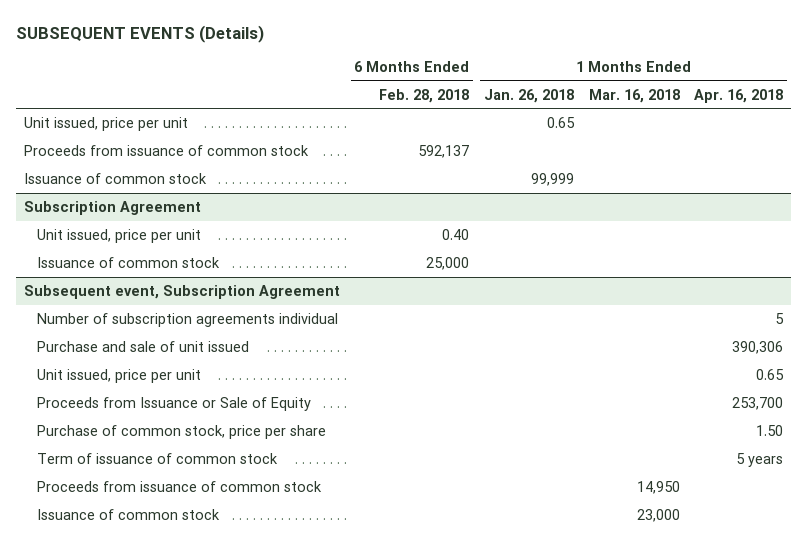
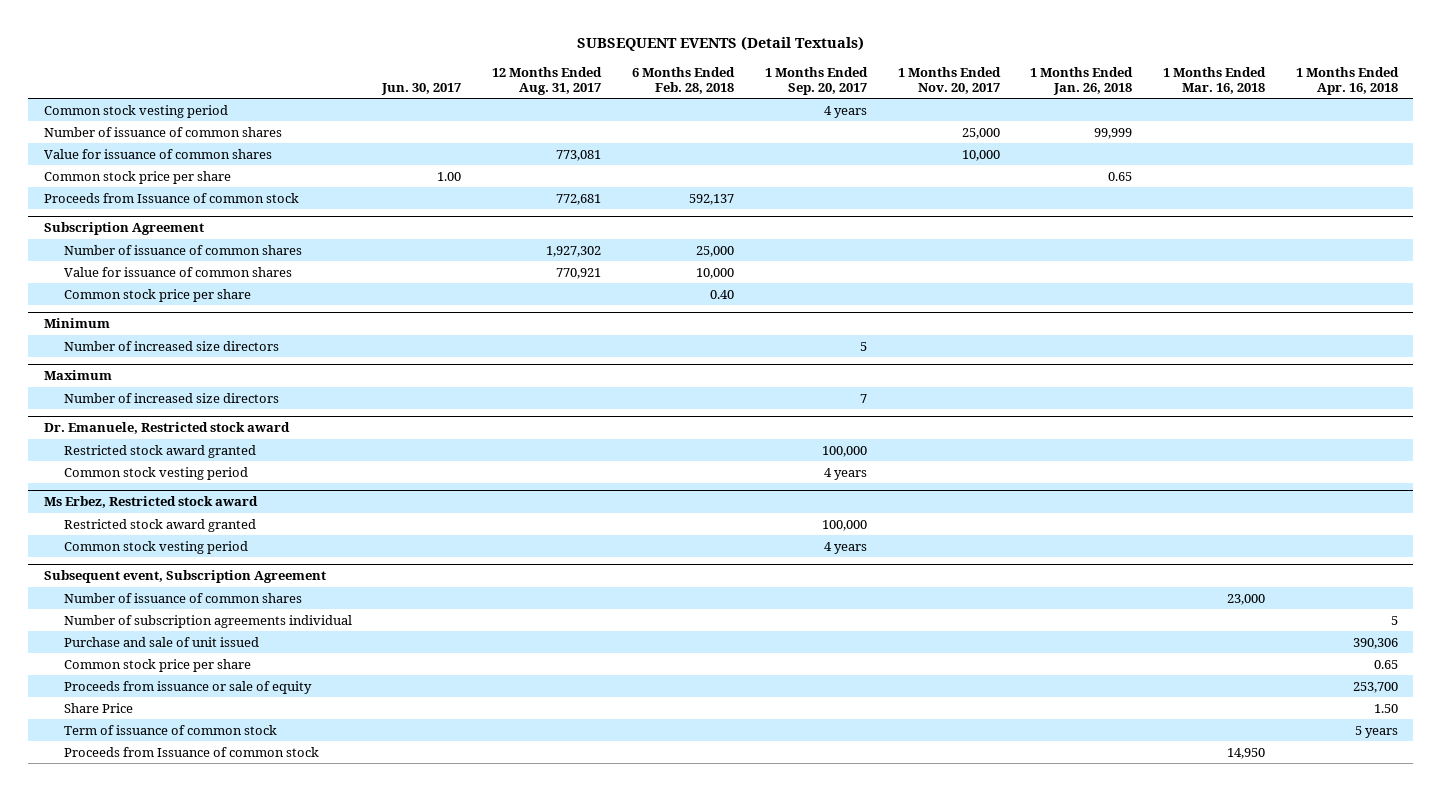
- SUBSEQUENT EVENTS (Details)
+ SUBSEQUENT EVENTS (Detail Textuals)
- | 6 Months Ended Feb. 28, 2018 | 1 Months Ended Jan. 26, 2018 | 1 Months Ended Mar. 16, 2018 | 1 Months Ended Apr. 16, 2018
+ | Jun. 30, 2017 | 12 Months Ended Aug. 31, 2017 | 6 Months Ended Feb. 28, 2018 | 1 Months Ended Sep. 20, 2017 | 1 Months Ended Nov. 20, 2017 | 1 Months Ended Jan. 26, 2018 | 1 Months Ended Mar. 16, 2018 | 1 Months Ended Apr. 16, 2018
- Unit issued, price per unit | | 0.65 | |
- Proceeds from issuance of common stock | 592,137 | | |
- Issuance of common stock | | 99,999 | |
+ Common stock vesting period | | | | 4 years | | | |
+ Number of issuance of common shares | | | | | 25,000 | 99,999 | |
+ Value for issuance of common shares | | 773,081 | | | 10,000 | | |
+ Common stock price per share | 1.00 | | | | | 0.65 | |
+ Proceeds from Issuance of common stock | | 772,681 | 592,137 | | | | |
@ Subscription Agreement
- Unit issued, price per unit | 0.40 | | |
- Issuance of common stock | 25,000 | | |
+ Number of issuance of common shares | | 1,927,302 | 25,000 | | | | |
+ Value for issuance of common shares | | 770,921 | 10,000 | | | | |
+ Common stock price per share | | | 0.40 | | | | |
+ Minimum
+ Number of increased size directors | | | | 5 | | | |
+ Maximum
+ Number of increased size directors | | | | 7 | | | |
+ Dr. Emanuele, Restricted stock award
+ Restricted stock award granted | | | | 100,000 | | | |
+ Common stock vesting period | | | | 4 years | | | |
+ Ms Erbez, Restricted stock award
+ Restricted stock award granted | | | | 100,000 | | | |
+ Common stock vesting period | | | | 4 years | | | |
@ Subsequent event, Subscription Agreement
+ Number of issuance of common shares | | | | | | | 23,000 |
- Unit issued, price per unit | | | | 0.65
- Proceeds from Issuance or Sale of Equity | | | | 253,700
- Purchase of common stock, price per share | | | | 1.50
+ Common stock price per share | | | | | | | | 0.65
+ Proceeds from issuance or sale of equity | | | | | | | | 253,700
+ Share Price | | | | | | | | 1.50
- Proceeds from issuance of common stock | | | 14,950 |
- Issuance of common stock | | | 23,000 |
+ Proceeds from Issuance of common stock | | | | | | | 14,950 |

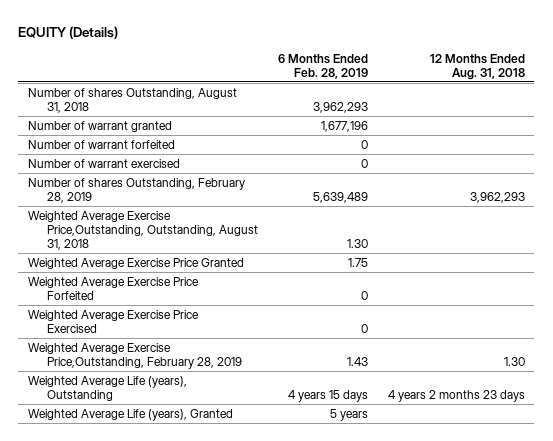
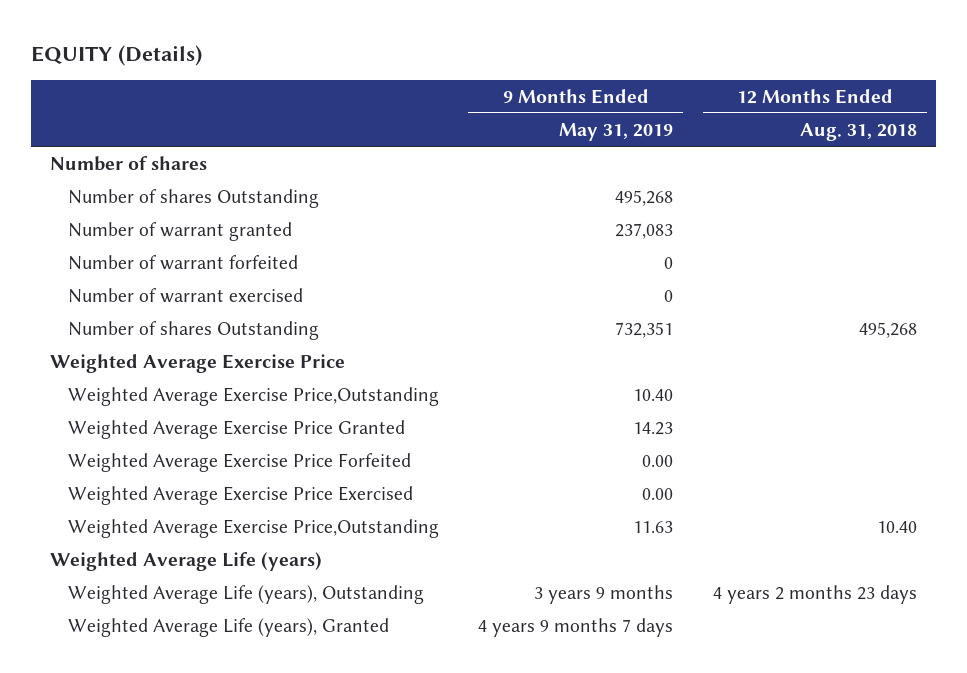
- | 6 Months Ended Feb. 28, 2019 | 12 Months Ended Aug. 31, 2018
+ | 9 Months Ended May 31, 2019 | 12 Months Ended Aug. 31, 2018
- Number of shares Outstanding, August 31, 2018 | 3,962,293 |
+ Number of shares
+ Number of shares Outstanding | 495,268 |
- Number of shares Outstanding, February 28, 2019 | 5,639,489 | 3,962,293
- Weighted Average Exercise Price,Outstanding, Outstanding, August 31, 2018 | 1.30 |
+ Number of shares Outstanding | 732,351 | 495,268
+ Weighted Average Exercise Price
+ Weighted Average Exercise Price,Outstanding | 10.40 |
- Weighted Average Exercise Price,Outstanding, February 28, 2019 | 1.43 | 1.30
+ Weighted Average Exercise Price,Outstanding | 11.63 | 10.40
+ Weighted Average Life (years)

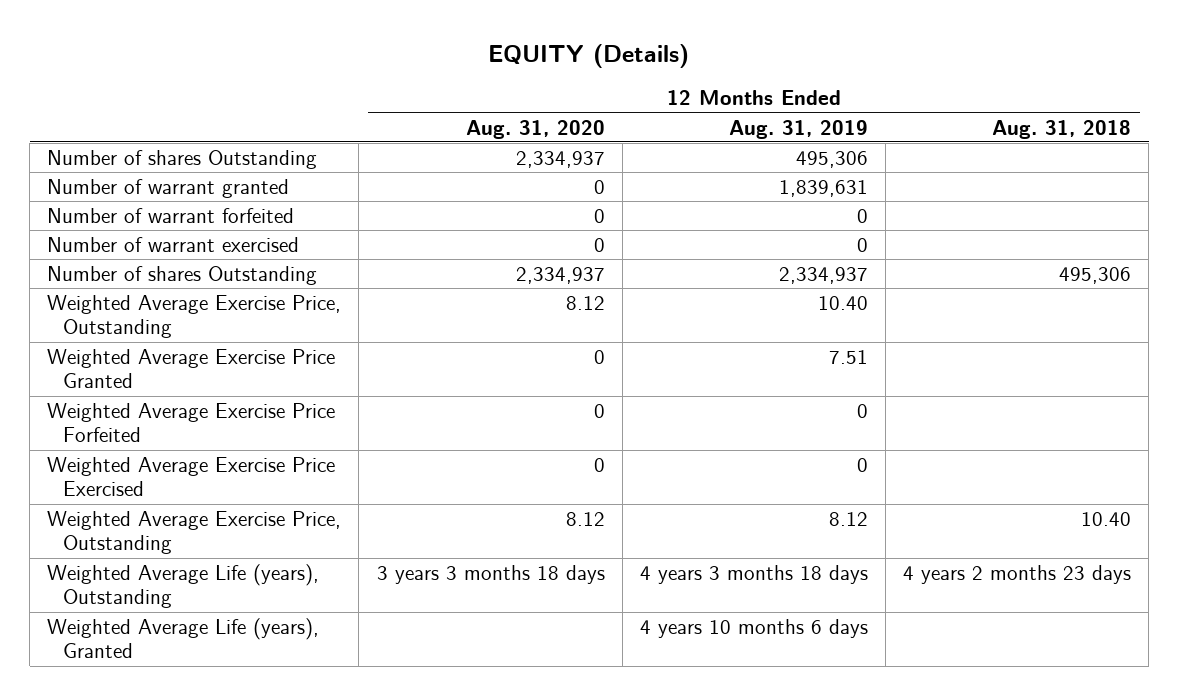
- | 9 Months Ended May 31, 2019 | 12 Months Ended Aug. 31, 2018
+ | 12 Months Ended Aug. 31, 2020 | 12 Months Ended Aug. 31, 2019 | 12 Months Ended Aug. 31, 2018
- Number of shares
- Number of shares Outstanding | 732,351 | 495,268
- Weighted Average Exercise Price
- Weighted Average Exercise Price,Outstanding | 10.40 |
+ Number of shares Outstanding | 2,334,937 | 2,334,937 | 495,306
+ Weighted Average Exercise Price, Outstanding | 8.12 | 10.40 |
- Weighted Average Exercise Price,Outstanding | 11.63 | 10.40
- Weighted Average Life (years)
+ Weighted Average Exercise Price, Outstanding | 8.12 | 8.12 | 10.40

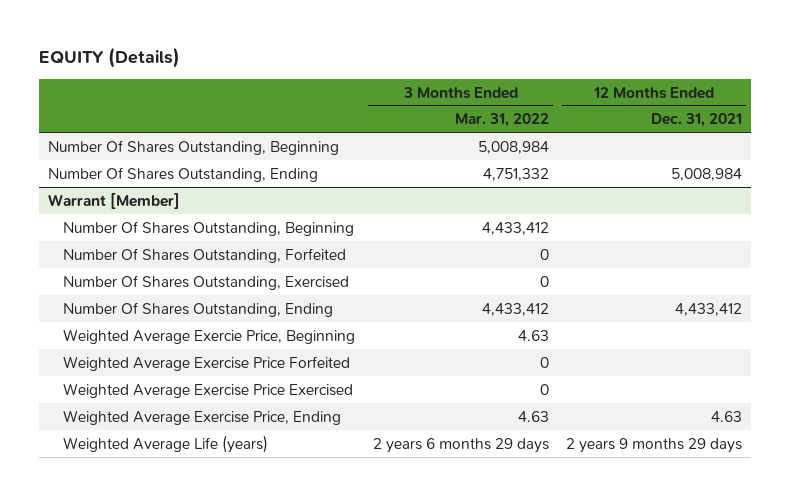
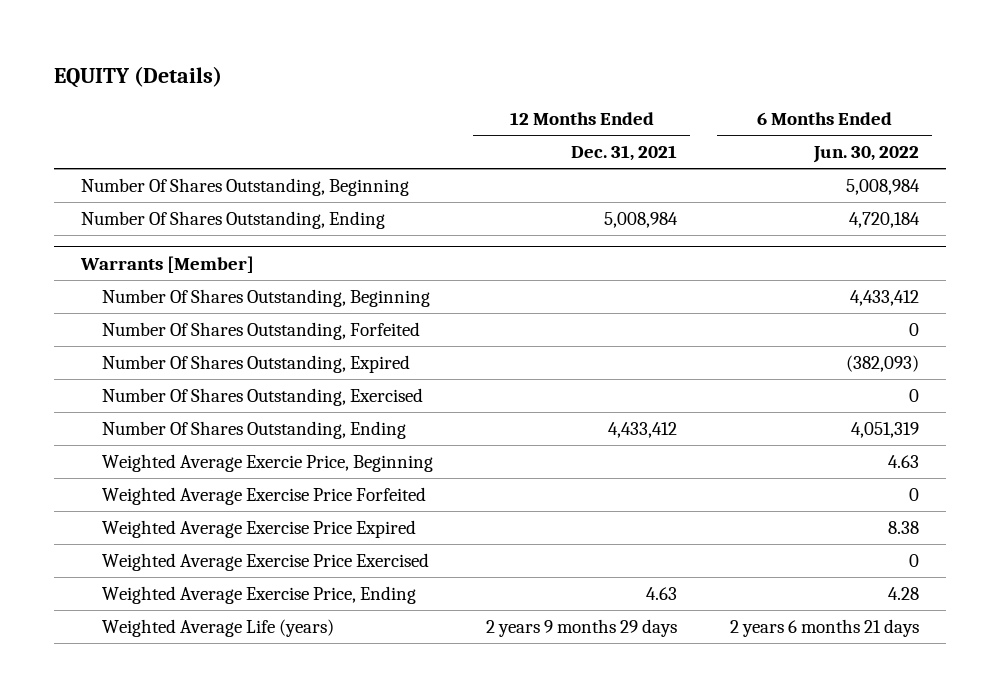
- | 3 Months Ended Mar. 31, 2022 | 12 Months Ended Dec. 31, 2021
+ | 12 Months Ended Dec. 31, 2021 | 6 Months Ended Jun. 30, 2022
- Warrant [Member]
+ Warrants [Member]
+ Number Of Shares Outstanding, Expired | | (382,093)
+ Weighted Average Exercise Price Expired | | 8.38

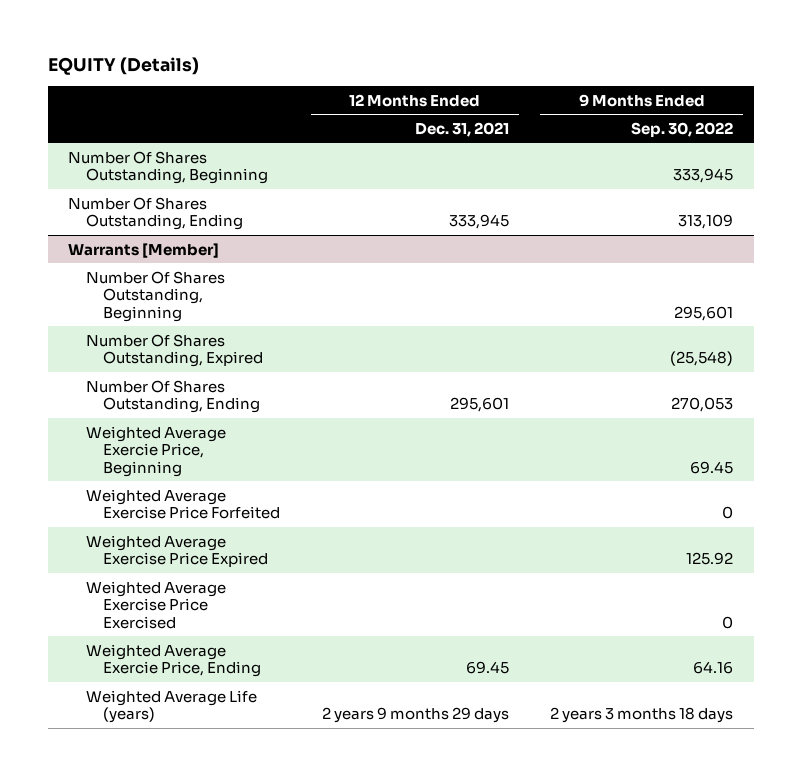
- | 12 Months Ended Dec. 31, 2021 | 6 Months Ended Jun. 30, 2022
+ | 12 Months Ended Dec. 31, 2021 | 9 Months Ended Sep. 30, 2022
- Number Of Shares Outstanding, Ending | 5,008,984 | 4,720,184
+ Number Of Shares Outstanding, Ending | 333,945 | 313,109
@ Warrants [Member]
- Number Of Shares Outstanding, Forfeited | | 0
- Number Of Shares Outstanding, Exercised | | 0
- Number Of Shares Outstanding, Ending | 4,433,412 | 4,051,319
+ Number Of Shares Outstanding, Ending | 295,601 | 270,053
- Weighted Average Exercise Price, Ending | 4.63 | 4.28
+ Weighted Average Exercie Price, Ending | 69.45 | 64.16

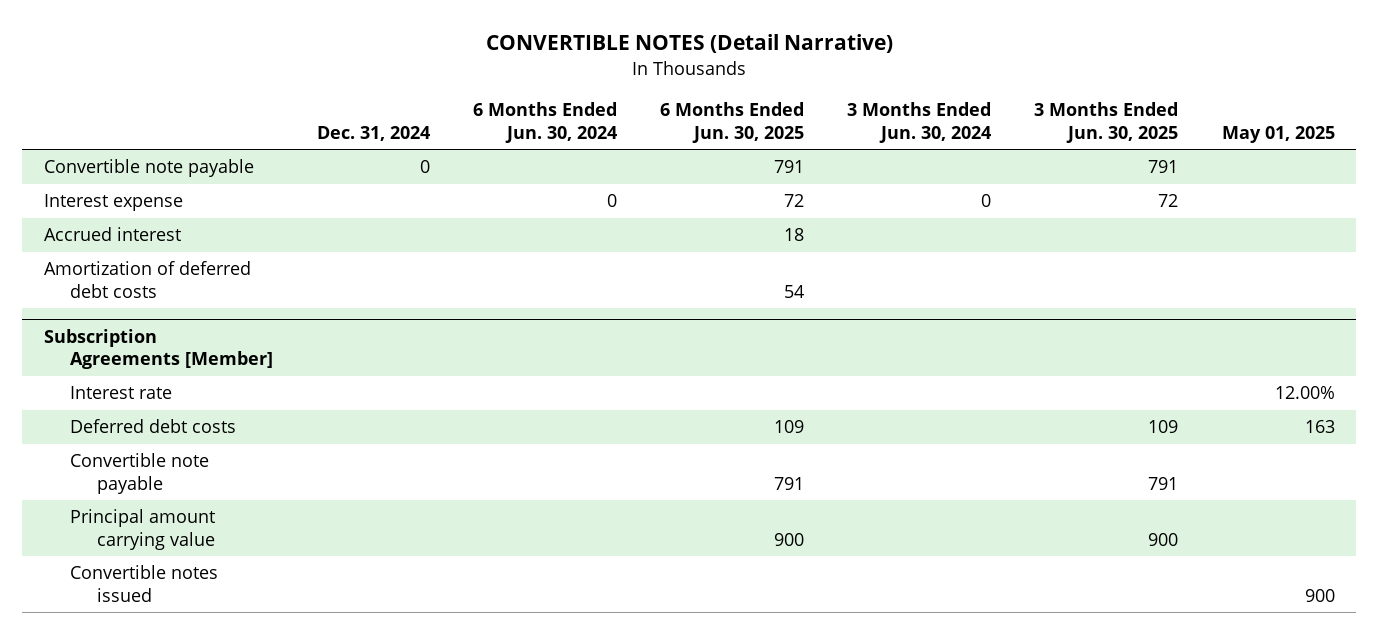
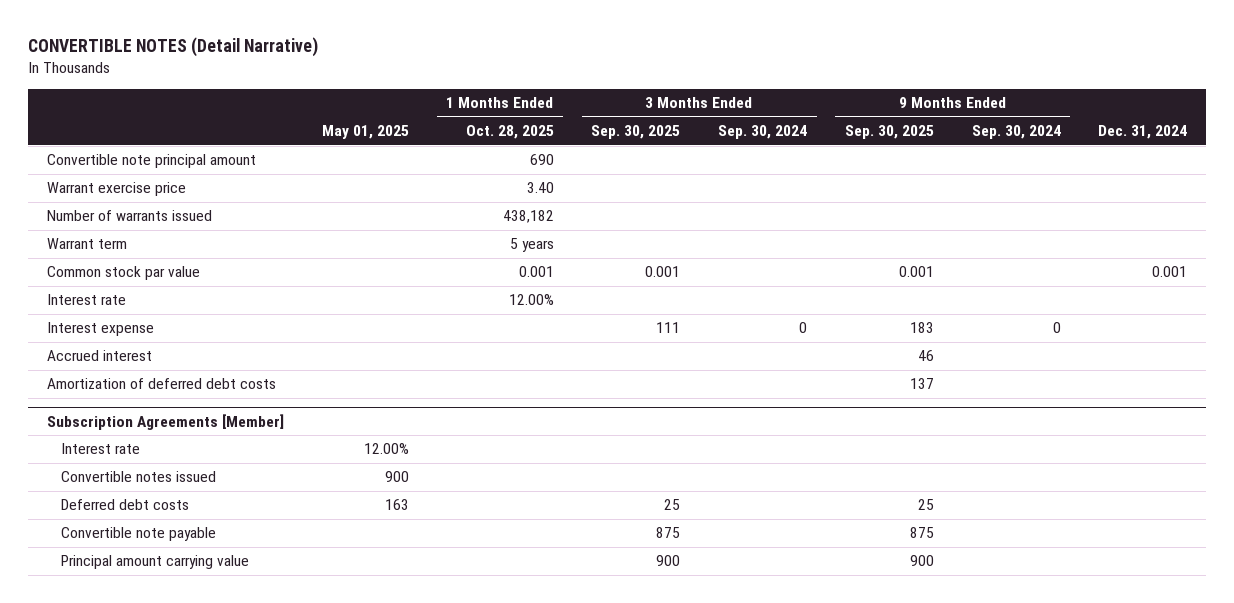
- | Dec. 31, 2024 | 6 Months Ended Jun. 30, 2024 | 6 Months Ended Jun. 30, 2025 | 3 Months Ended Jun. 30, 2024 | 3 Months Ended Jun. 30, 2025 | May 01, 2025
+ | May 01, 2025 | 1 Months Ended Oct. 28, 2025 | 3 Months Ended Sep. 30, 2025 | 3 Months Ended Sep. 30, 2024 | 9 Months Ended Sep. 30, 2025 | 9 Months Ended Sep. 30, 2024 | Dec. 31, 2024
- Convertible note payable | 0 | | 791 | | 791 |
+ Convertible note principal amount | | 690 | | | | |
+ Warrant exercise price | | 3.40 | | | | |
+ Number of warrants issued | | 438,182 | | | | |
+ Warrant term | | 5 years | | | | |
+ Common stock par value | | 0.001 | 0.001 | | 0.001 | | 0.001
+ Interest rate | | 12.00% | | | | |
@ Subscription Agreements [Member]
moved up: Convertible notes issued | 900 | | | | | |

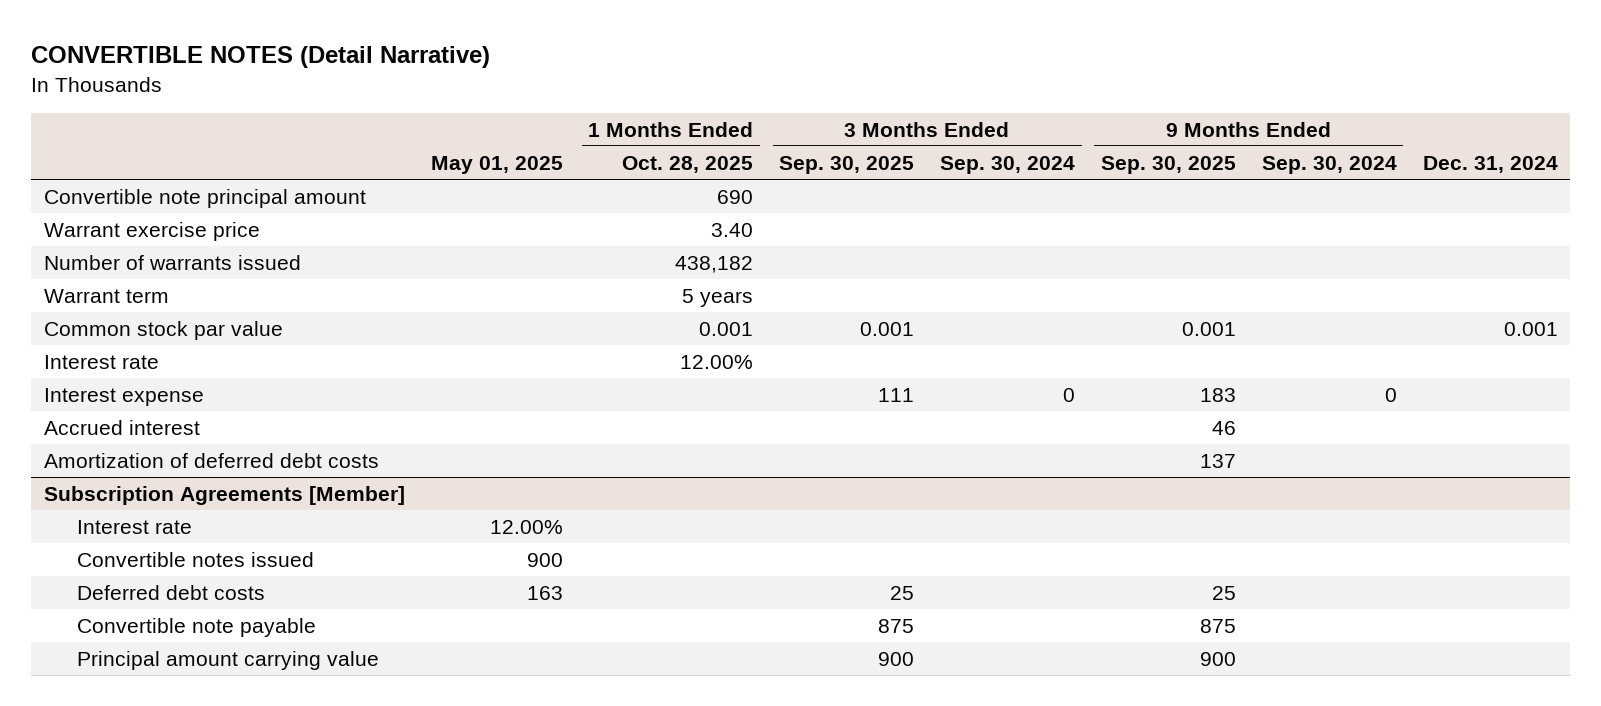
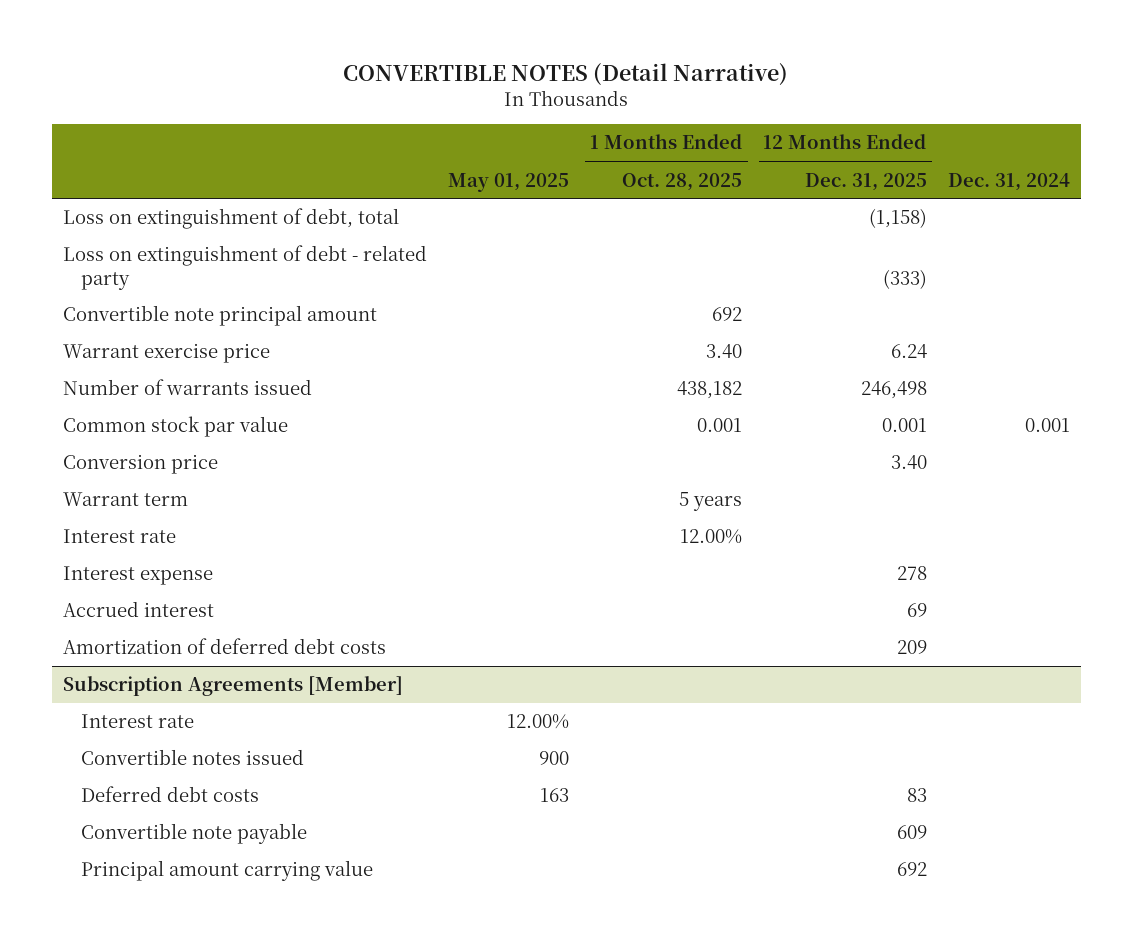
- | May 01, 2025 | 1 Months Ended Oct. 28, 2025 | 3 Months Ended Sep. 30, 2025 | 3 Months Ended Sep. 30, 2024 | 9 Months Ended Sep. 30, 2025 | 9 Months Ended Sep. 30, 2024 | Dec. 31, 2024
+ | May 01, 2025 | 1 Months Ended Oct. 28, 2025 | 12 Months Ended Dec. 31, 2025 | Dec. 31, 2024
- Convertible note principal amount | | 690 | | | | |
+ Loss on extinguishment of debt, total | | | (1,158) |
+ Loss on extinguishment of debt - related party | | | (333) |
+ Convertible note principal amount | | 692 | |
+ Conversion price | | | 3.40 |
moved down: Warrant term | | 5 years | |

